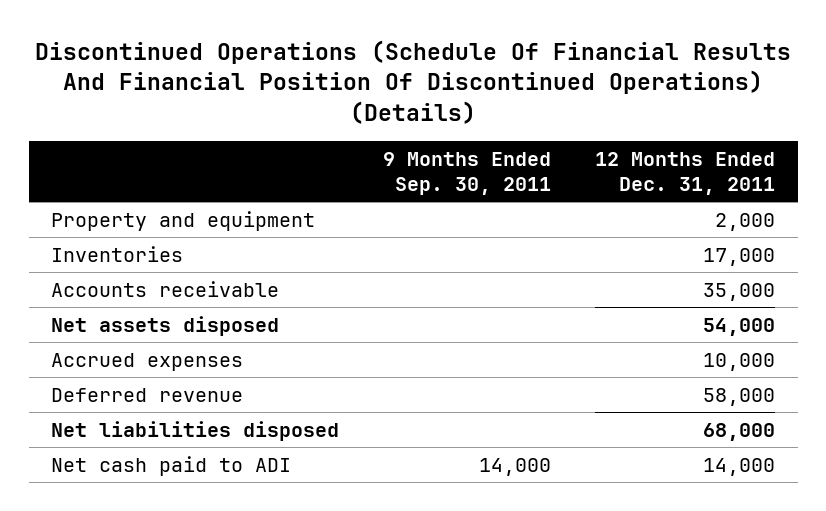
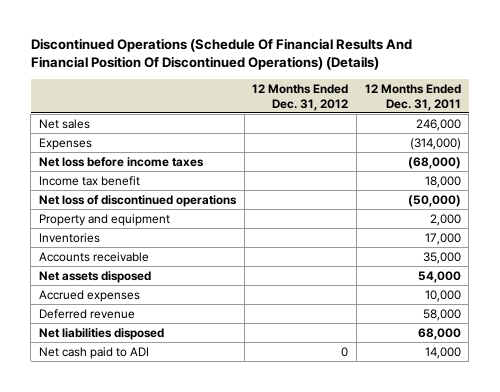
- | 9 Months Ended Sep. 30, 2011 | 12 Months Ended Dec. 31, 2011
+ | 12 Months Ended Dec. 31, 2012 | 12 Months Ended Dec. 31, 2011
+ Net sales | | 246,000
+ Expenses | | (314,000)
+ Net loss before income taxes | | (68,000)
+ Income tax benefit | | 18,000
+ Net loss of discontinued operations | | (50,000)

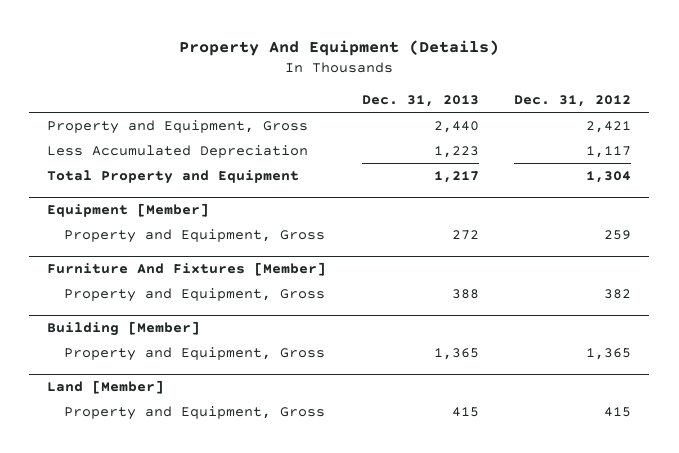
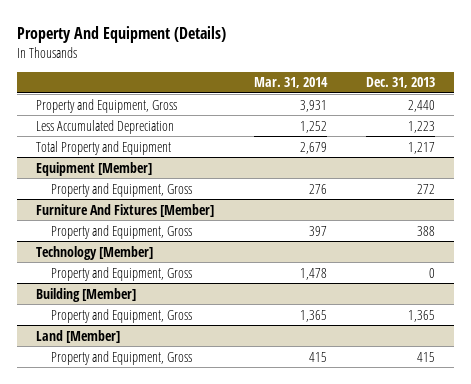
- | Dec. 31, 2013 | Dec. 31, 2012
+ | Mar. 31, 2014 | Dec. 31, 2013
+ Technology [Member]
+ Property and Equipment, Gross | 1,478 | 0

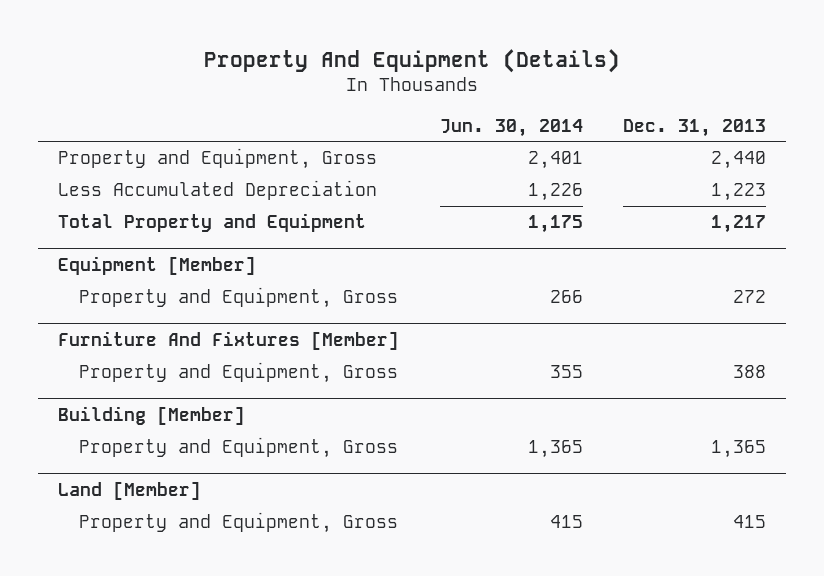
- | Mar. 31, 2014 | Dec. 31, 2013
+ | Jun. 30, 2014 | Dec. 31, 2013
- Technology [Member]
- Property and Equipment, Gross | 1,478 | 0

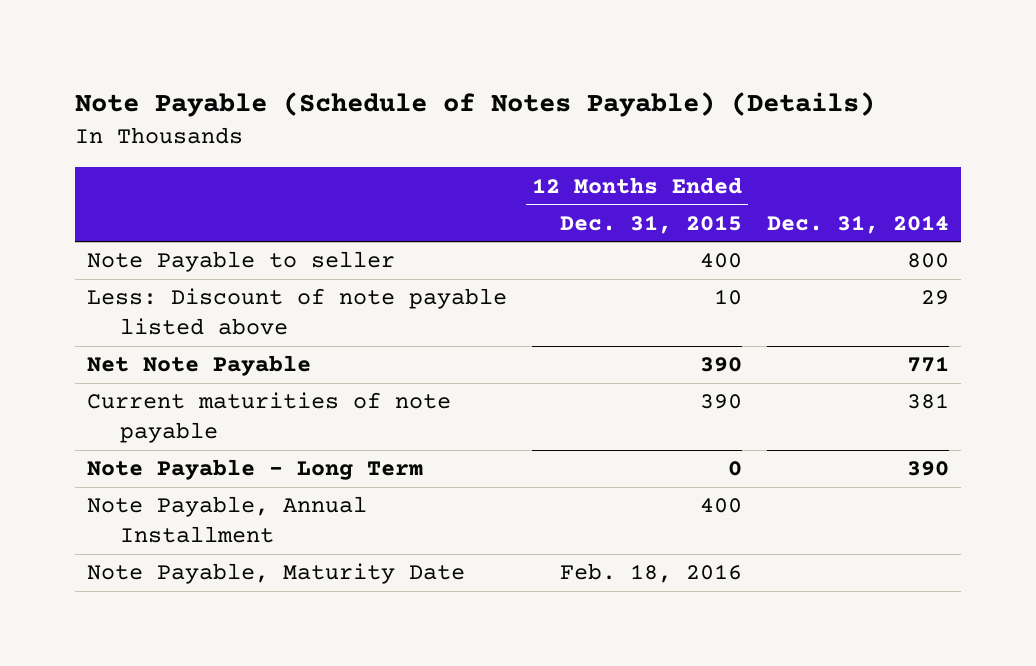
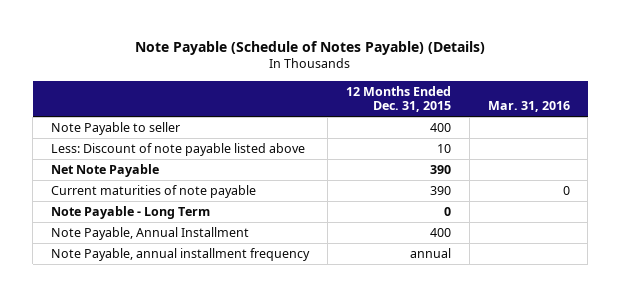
- | 12 Months Ended Dec. 31, 2015 | Dec. 31, 2014
+ | 12 Months Ended Dec. 31, 2015 | Mar. 31, 2016
- Note Payable, Maturity Date | Feb. 18, 2016 |
+ Note Payable, annual installment frequency | annual |

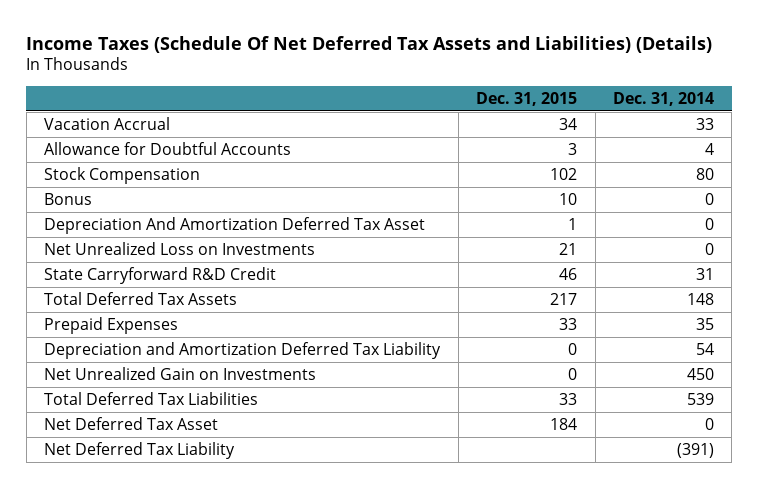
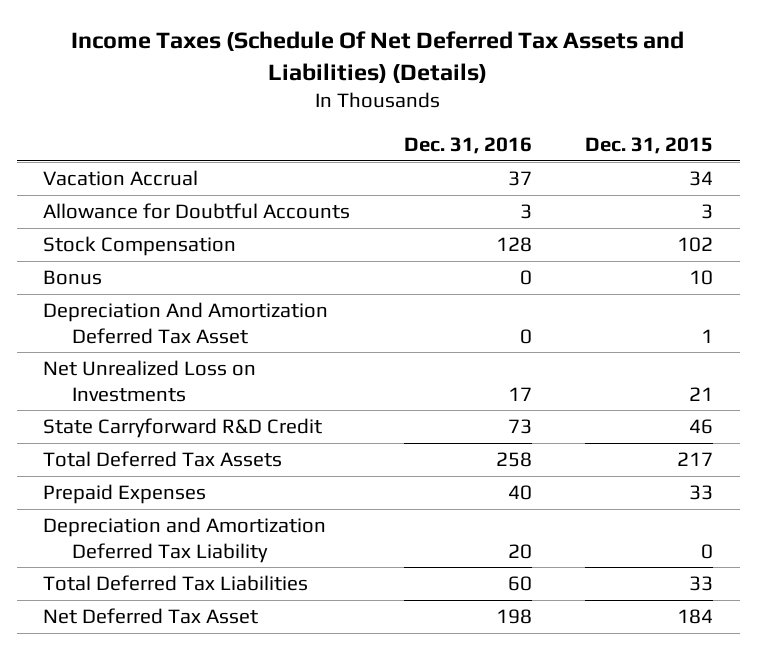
- | Dec. 31, 2015 | Dec. 31, 2014
+ | Dec. 31, 2016 | Dec. 31, 2015
- Net Unrealized Gain on Investments | 0 | 450
- Net Deferred Tax Liability | | (391)

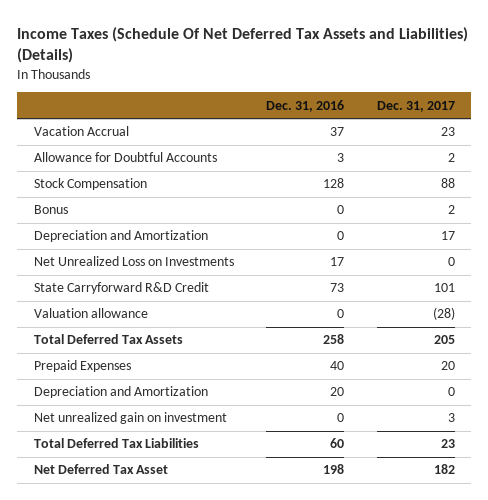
- | Dec. 31, 2016 | Dec. 31, 2015
+ | Dec. 31, 2016 | Dec. 31, 2017
- Depreciation And Amortization Deferred Tax Asset | 0 | 1
+ Depreciation and Amortization | 0 | 17
+ Valuation allowance | 0 | (28)
- Depreciation and Amortization Deferred Tax Liability | 20 | 0
+ Depreciation and Amortization | 20 | 0
+ Net unrealized gain on investment | 0 | 3

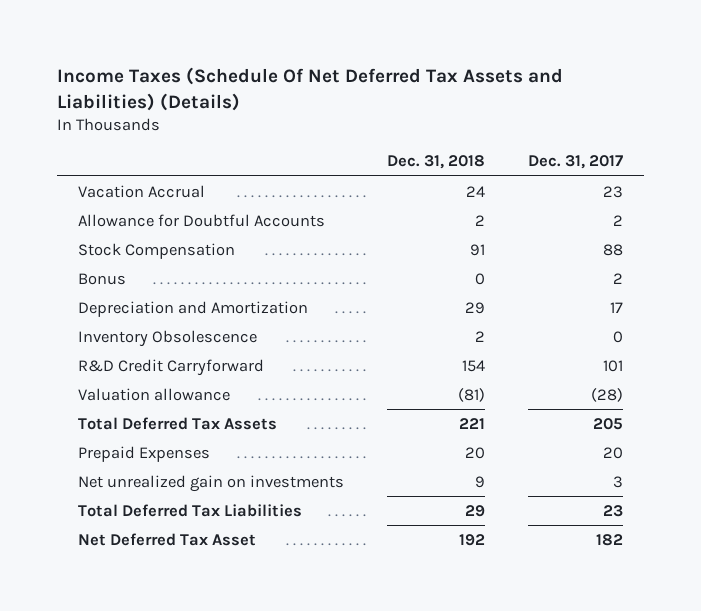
- | Dec. 31, 2016 | Dec. 31, 2017
+ | Dec. 31, 2018 | Dec. 31, 2017
- Net Unrealized Loss on Investments | 17 | 0
- State Carryforward R&D Credit | 73 | 101
+ Inventory Obsolescence | 2 | 0
+ R&D Credit Carryforward | 154 | 101
- Depreciation and Amortization | 20 | 0
- Net unrealized gain on investment | 0 | 3
+ Net unrealized gain on investments | 9 | 3

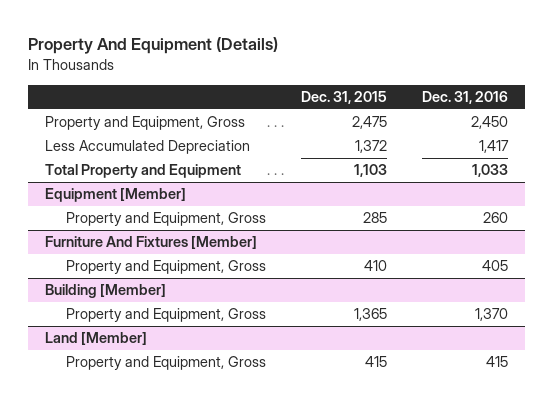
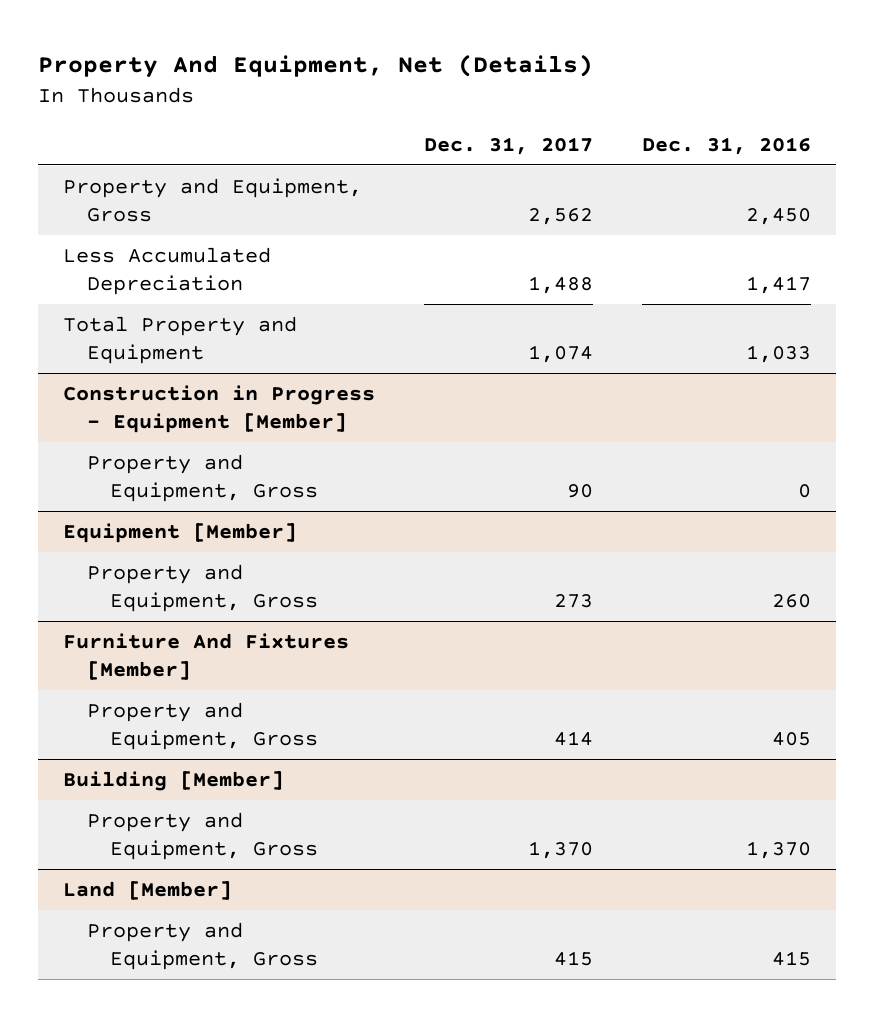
- Property And Equipment (Details)
+ Property And Equipment, Net (Details)
- | Dec. 31, 2015 | Dec. 31, 2016
+ | Dec. 31, 2017 | Dec. 31, 2016
+ Construction in Progress - Equipment [Member]
+ Property and Equipment, Gross | 90 | 0

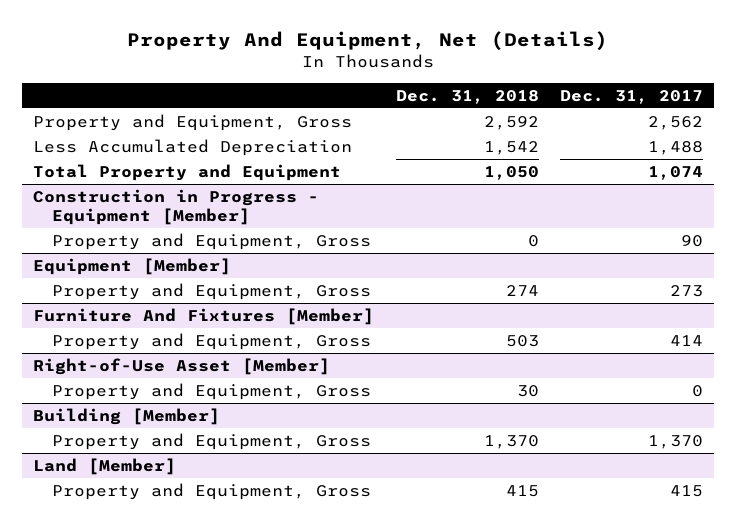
- | Dec. 31, 2017 | Dec. 31, 2016
+ | Dec. 31, 2018 | Dec. 31, 2017
+ Right-of-Use Asset [Member]
+ Property and Equipment, Gross | 30 | 0

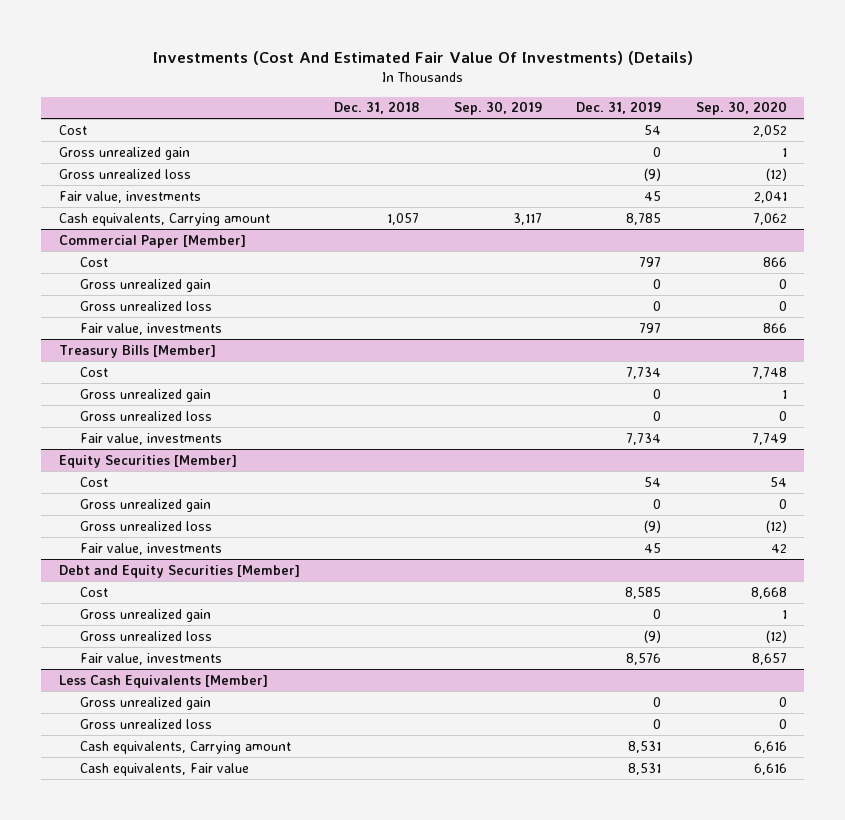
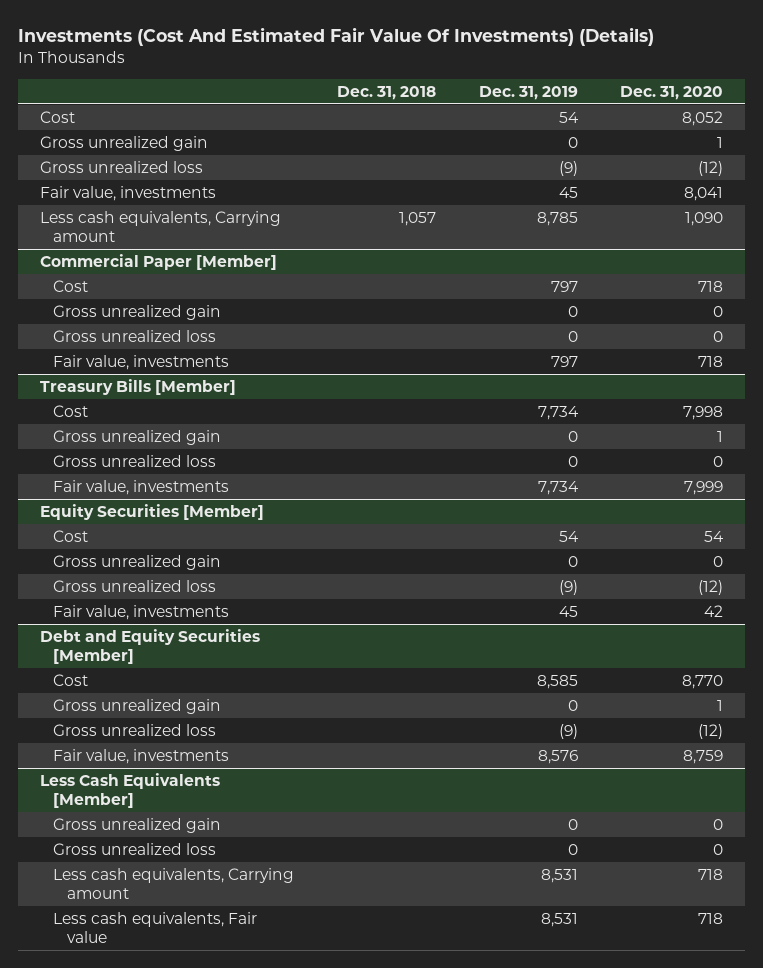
- | Dec. 31, 2018 | Sep. 30, 2019 | Dec. 31, 2019 | Sep. 30, 2020
+ | Dec. 31, 2018 | Dec. 31, 2019 | Dec. 31, 2020
- Cash equivalents, Carrying amount | 1,057 | 3,117 | 8,785 | 7,062
+ Less cash equivalents, Carrying amount | 1,057 | 8,785 | 1,090
@ Less Cash Equivalents [Member]
- Cash equivalents, Carrying amount | | | 8,531 | 6,616
- Cash equivalents, Fair value | | | 8,531 | 6,616
+ Less cash equivalents, Carrying amount | | 8,531 | 718
+ Less cash equivalents, Fair value | | 8,531 | 718

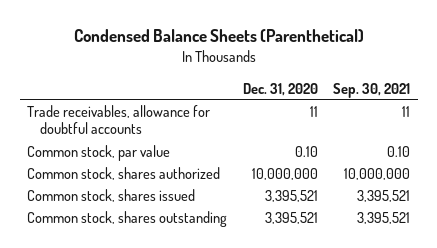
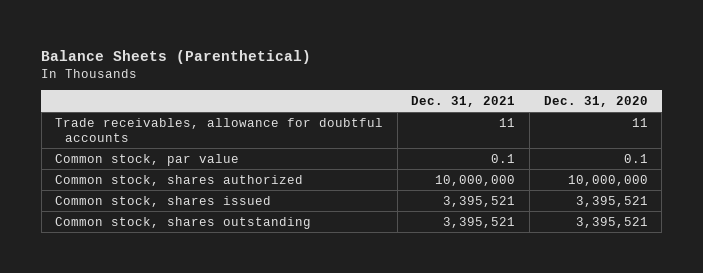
- Condensed Balance Sheets (Parenthetical)
+ Balance Sheets (Parenthetical)
- | Dec. 31, 2020 | Sep. 30, 2021
+ | Dec. 31, 2021 | Dec. 31, 2020
- Common stock, par value | 0.10 | 0.10
+ Common stock, par value | 0.1 | 0.1

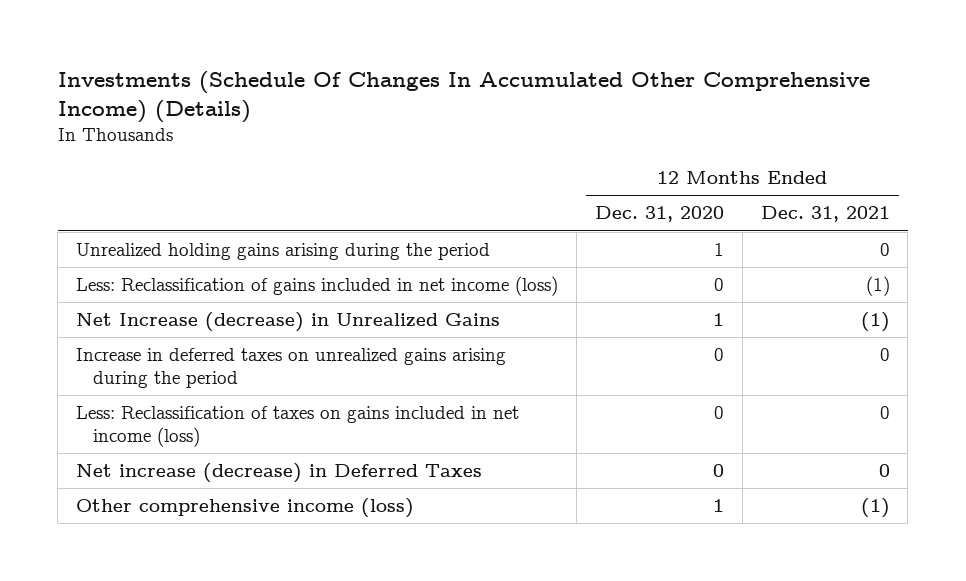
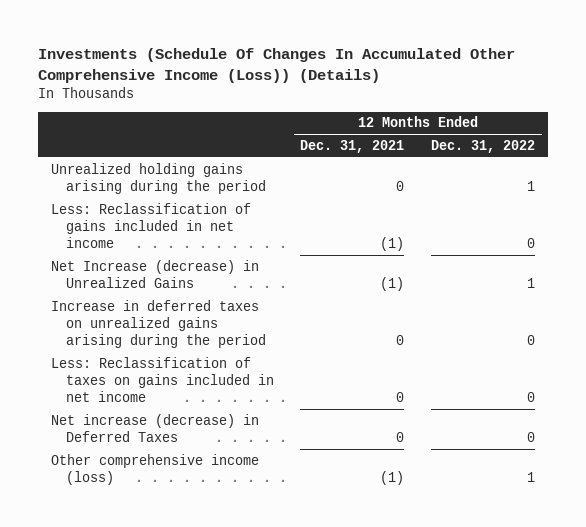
- Investments (Schedule Of Changes In Accumulated Other Comprehensive Income) (Details)
+ Investments (Schedule Of Changes In Accumulated Other Comprehensive Income (Loss)) (Details)
- | 12 Months Ended Dec. 31, 2020 | 12 Months Ended Dec. 31, 2021
+ | 12 Months Ended Dec. 31, 2021 | 12 Months Ended Dec. 31, 2022
- Less: Reclassification of gains included in net income (loss) | 0 | (1)
+ Less: Reclassification of gains included in net income | (1) | 0
- Less: Reclassification of taxes on gains included in net income (loss) | 0 | 0
+ Less: Reclassification of taxes on gains included in net income | 0 | 0

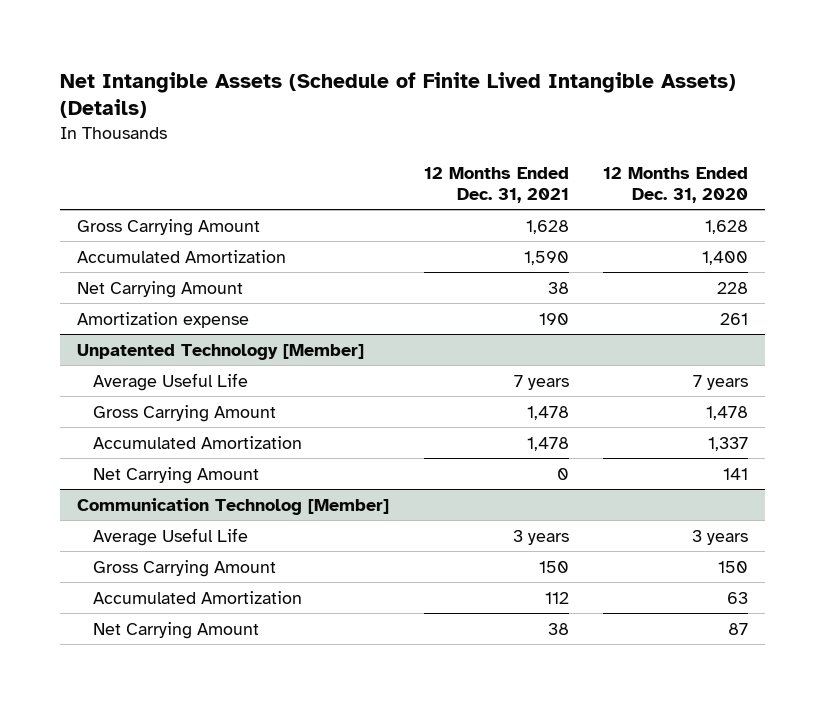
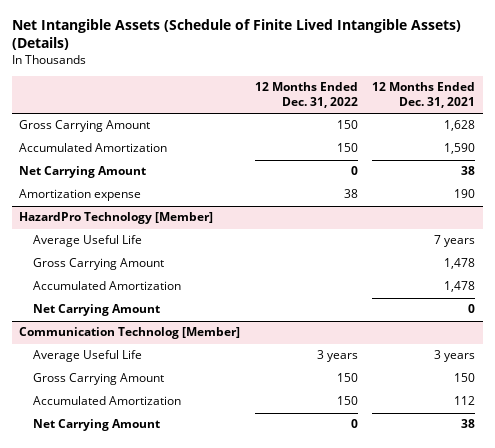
- | 12 Months Ended Dec. 31, 2021 | 12 Months Ended Dec. 31, 2020
+ | 12 Months Ended Dec. 31, 2022 | 12 Months Ended Dec. 31, 2021
- Unpatented Technology [Member]
+ HazardPro Technology [Member]

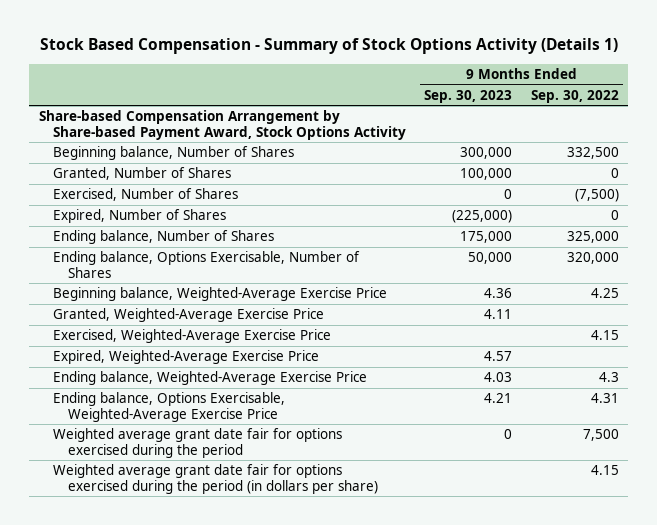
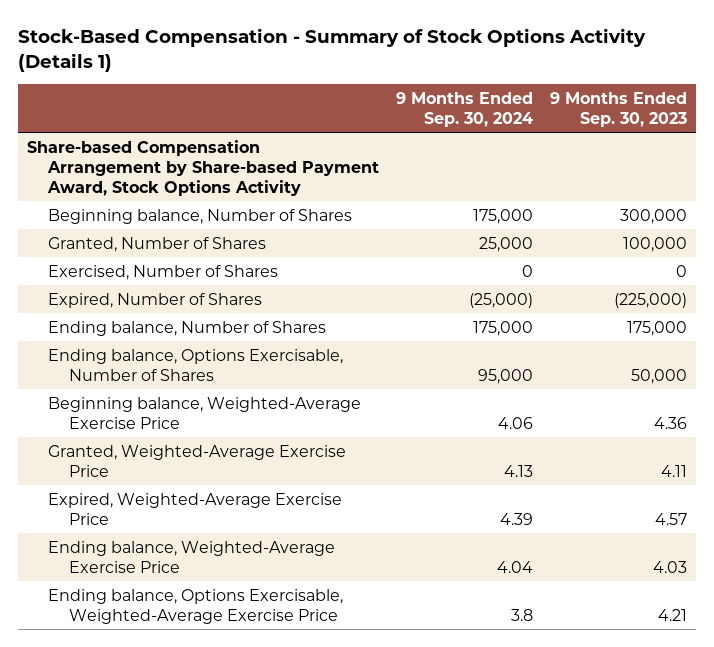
- Stock Based Compensation - Summary of Stock Options Activity (Details 1)
+ Stock-Based Compensation - Summary of Stock Options Activity (Details 1)
- | 9 Months Ended Sep. 30, 2023 | 9 Months Ended Sep. 30, 2022
+ | 9 Months Ended Sep. 30, 2024 | 9 Months Ended Sep. 30, 2023
- Exercised, Weighted-Average Exercise Price | | 4.15
- Weighted average grant date fair for options exercised during the period | 0 | 7,500
- Weighted average grant date fair for options exercised during the period (in dollars per share) | | 4.15

